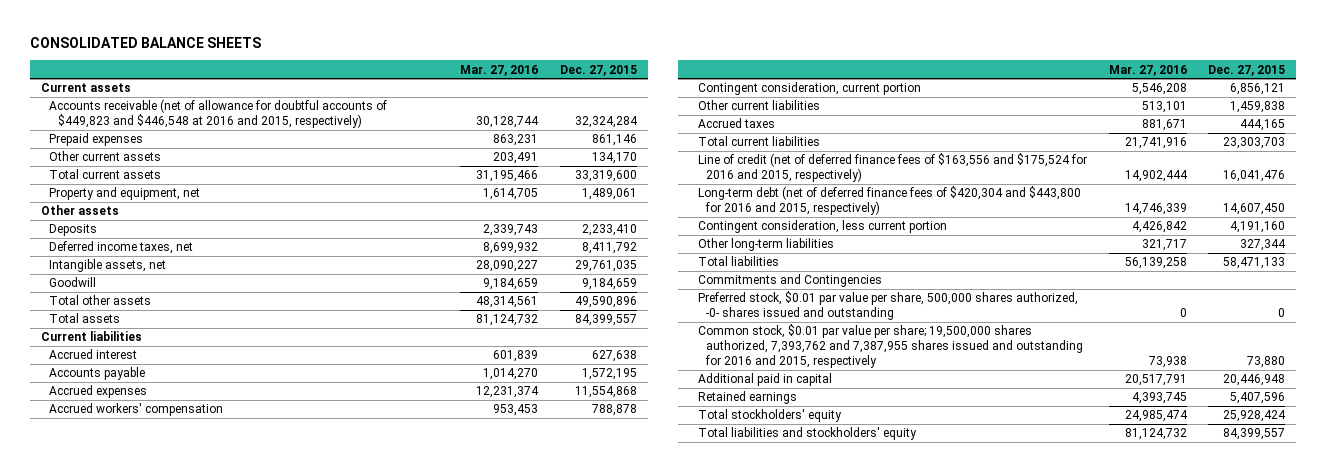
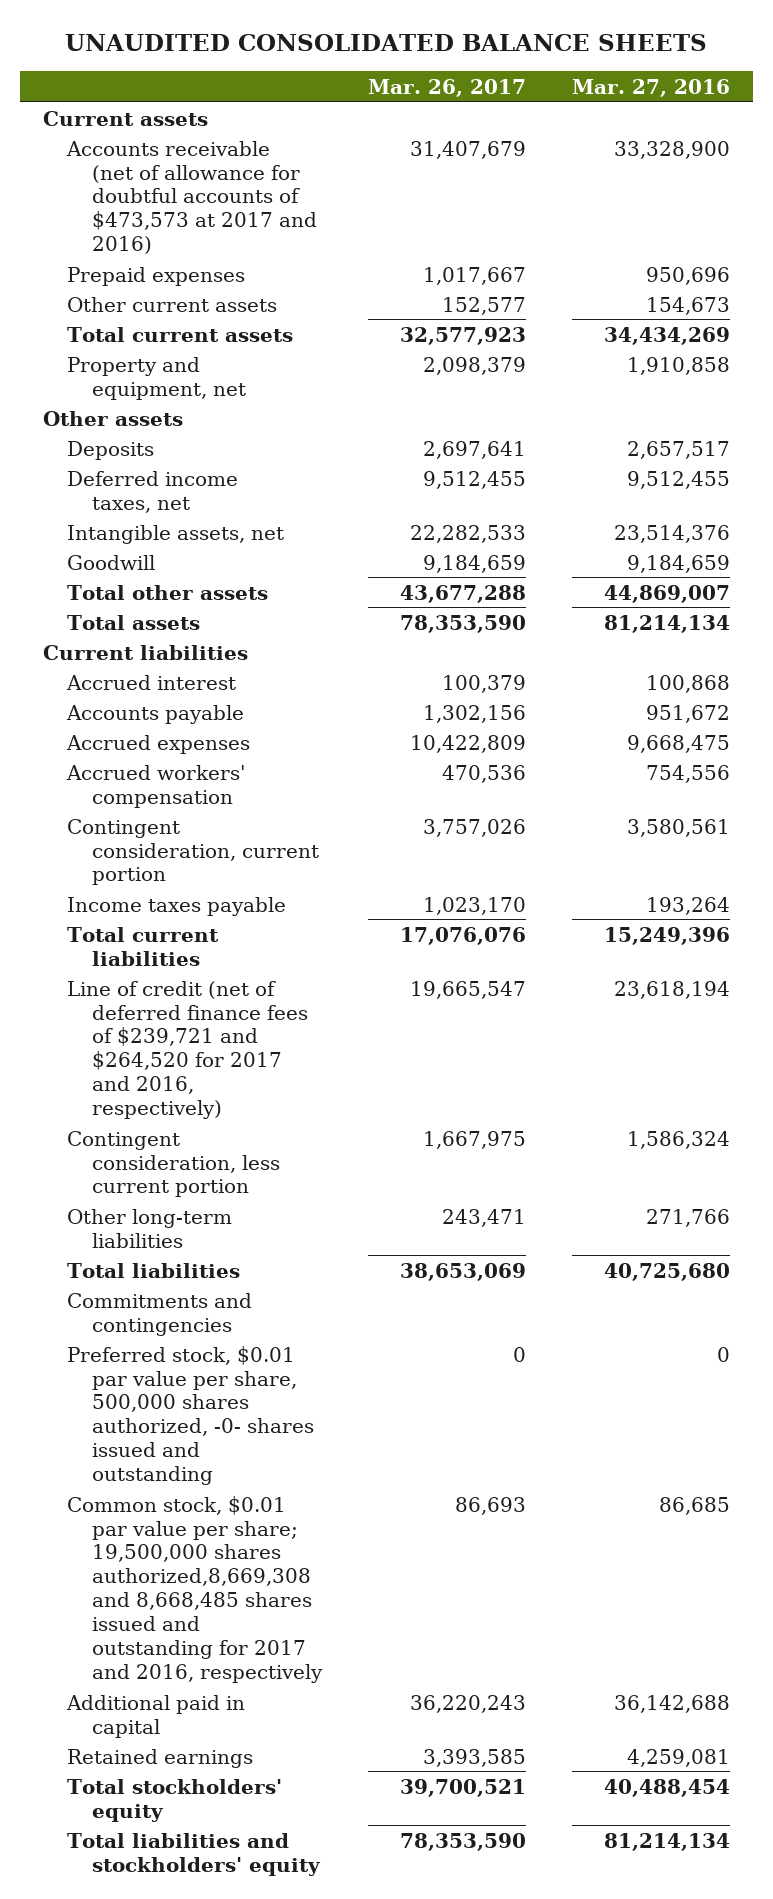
- CONSOLIDATED BALANCE SHEETS
+ UNAUDITED CONSOLIDATED BALANCE SHEETS
- | Mar. 27, 2016 | Dec. 27, 2015
+ | Mar. 26, 2017 | Mar. 27, 2016
- Accounts receivable (net of allowance for doubtful accounts of $449,823 and $446,548 at 2016 and 2015, respectively) | 30,128,744 | 32,324,284
- Prepaid expenses | 863,231 | 861,146
- Other current assets | 203,491 | 134,170
- Total current assets | 31,195,466 | 33,319,600
- Property and equipment, net | 1,614,705 | 1,489,061
+ Accounts receivable (net of allowance for doubtful accounts of $473,573 at 2017 and 2016) | 31,407,679 | 33,328,900
+ Prepaid expenses | 1,017,667 | 950,696
+ Other current assets | 152,577 | 154,673
+ Total current assets | 32,577,923 | 34,434,269
+ Property and equipment, net | 2,098,379 | 1,910,858
- Deposits | 2,339,743 | 2,233,410
- Deferred income taxes, net | 8,699,932 | 8,411,792
- Intangible assets, net | 28,090,227 | 29,761,035
+ Deposits | 2,697,641 | 2,657,517
+ Deferred income taxes, net | 9,512,455 | 9,512,455
+ Intangible assets, net | 22,282,533 | 23,514,376
- Total other assets | 48,314,561 | 49,590,896
- Total assets | 81,124,732 | 84,399,557
+ Total other assets | 43,677,288 | 44,869,007
+ Total assets | 78,353,590 | 81,214,134
- Accrued interest | 601,839 | 627,638
- Accounts payable | 1,014,270 | 1,572,195
- Accrued expenses | 12,231,374 | 11,554,868
- Accrued workers' compensation | 953,453 | 788,878
- Contingent consideration, current portion | 5,546,208 | 6,856,121
- Other current liabilities | 513,101 | 1,459,838
- Accrued taxes | 881,671 | 444,165
- Total current liabilities | 21,741,916 | 23,303,703
- Line of credit (net of deferred finance fees of $163,556 and $175,524 for 2016 and 2015, respectively) | 14,902,444 | 16,041,476
- Long-term debt (net of deferred finance fees of $420,304 and $443,800 for 2016 and 2015, respectively) | 14,746,339 | 14,607,450
- Contingent consideration, less current portion | 4,426,842 | 4,191,160
- Other long-term liabilities | 321,717 | 327,344
- Total liabilities | 56,139,258 | 58,471,133
- Commitments and Contingencies
+ Accrued interest | 100,379 | 100,868
+ Accounts payable | 1,302,156 | 951,672
+ Accrued expenses | 10,422,809 | 9,668,475
+ Accrued workers' compensation | 470,536 | 754,556
+ Contingent consideration, current portion | 3,757,026 | 3,580,561
+ Income taxes payable | 1,023,170 | 193,264
+ Total current liabilities | 17,076,076 | 15,249,396
+ Line of credit (net of deferred finance fees of $239,721 and $264,520 for 2017 and 2016, respectively) | 19,665,547 | 23,618,194
+ Contingent consideration, less current portion | 1,667,975 | 1,586,324
+ Other long-term liabilities | 243,471 | 271,766
+ Total liabilities | 38,653,069 | 40,725,680
+ Commitments and contingencies
- Common stock, $0.01 par value per share; 19,500,000 shares authorized, 7,393,762 and 7,387,955 shares issued and outstanding for 2016 and 2015, respectively | 73,938 | 73,880
- Additional paid in capital | 20,517,791 | 20,446,948
- Retained earnings | 4,393,745 | 5,407,596
- Total stockholders' equity | 24,985,474 | 25,928,424
- Total liabilities and stockholders' equity | 81,124,732 | 84,399,557
+ Common stock, $0.01 par value per share; 19,500,000 shares authorized,8,669,308 and 8,668,485 shares issued and outstanding for 2017 and 2016, respectively | 86,693 | 86,685
+ Additional paid in capital | 36,220,243 | 36,142,688
+ Retained earnings | 3,393,585 | 4,259,081
+ Total stockholders' equity | 39,700,521 | 40,488,454
+ Total liabilities and stockholders' equity | 78,353,590 | 81,214,134

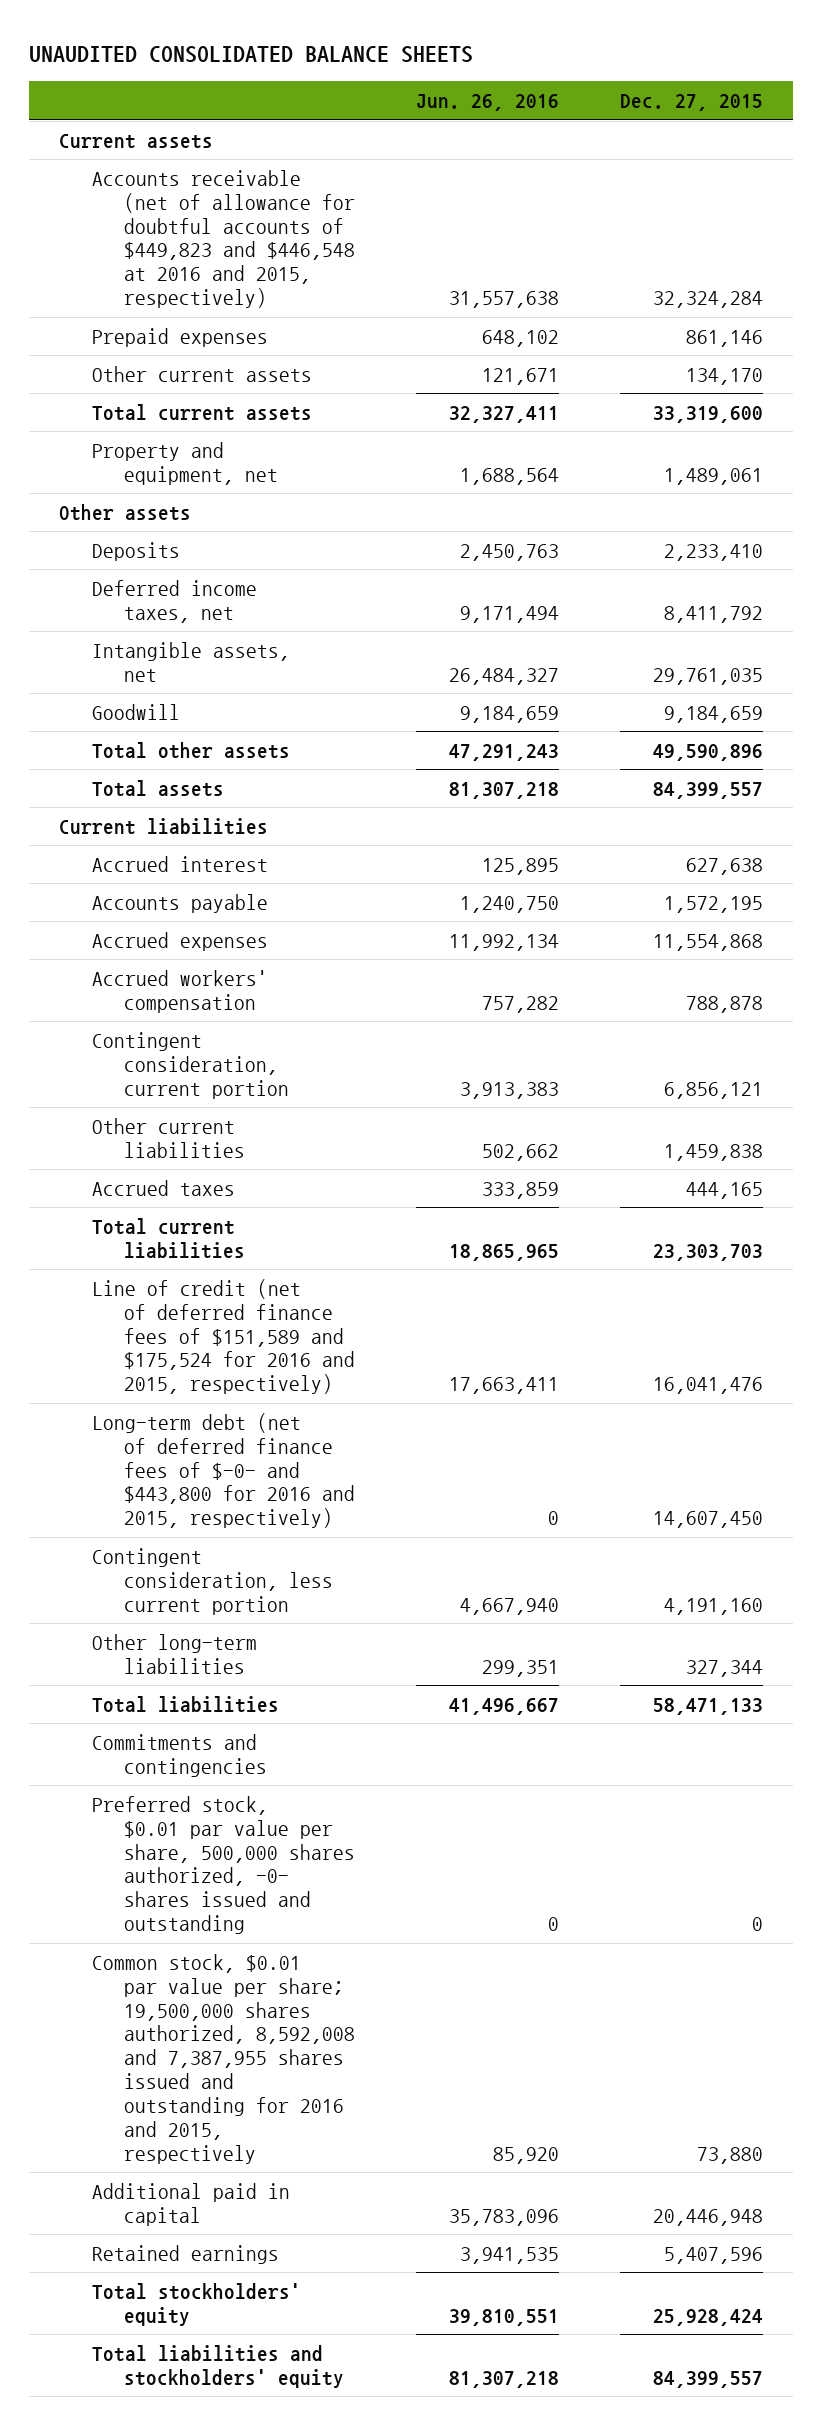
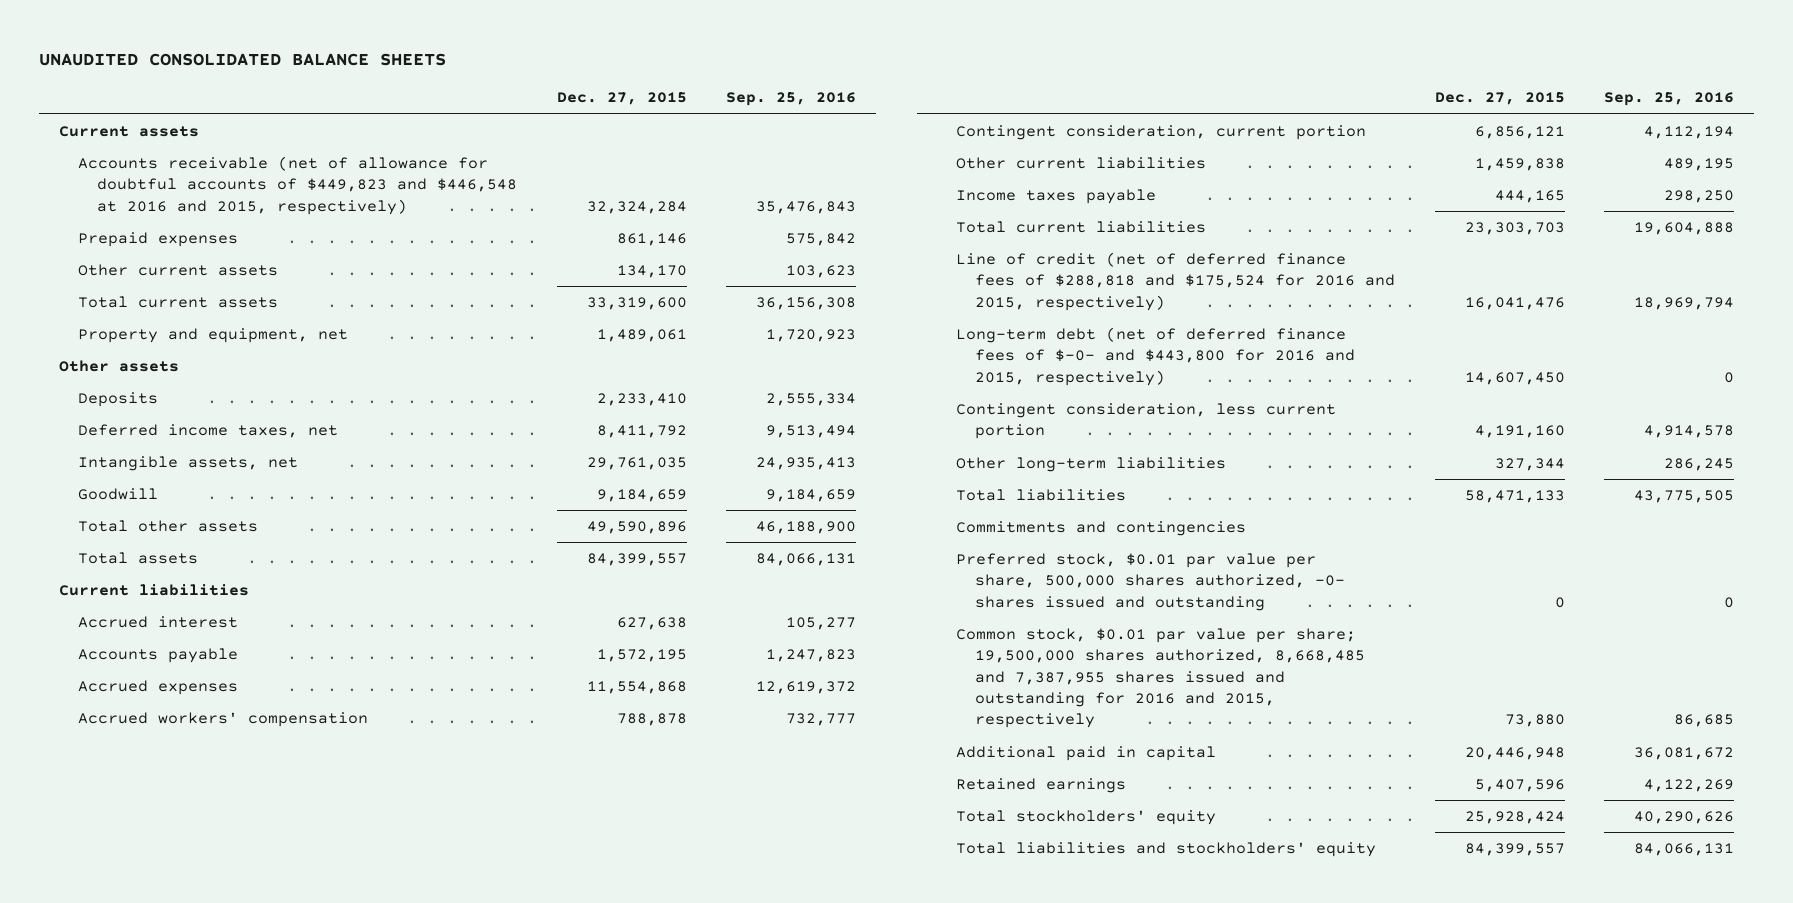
- | Jun. 26, 2016 | Dec. 27, 2015
+ | Dec. 27, 2015 | Sep. 25, 2016
- Accrued taxes | 333,859 | 444,165
+ Income taxes payable | 444,165 | 298,250
- Line of credit (net of deferred finance fees of $151,589 and $175,524 for 2016 and 2015, respectively) | 17,663,411 | 16,041,476
+ Line of credit (net of deferred finance fees of $288,818 and $175,524 for 2016 and 2015, respectively) | 16,041,476 | 18,969,794
- Common stock, $0.01 par value per share; 19,500,000 shares authorized, 8,592,008 and 7,387,955 shares issued and outstanding for 2016 and 2015, respectively | 85,920 | 73,880
+ Common stock, $0.01 par value per share; 19,500,000 shares authorized, 8,668,485 and 7,387,955 shares issued and outstanding for 2016 and 2015, respectively | 73,880 | 86,685

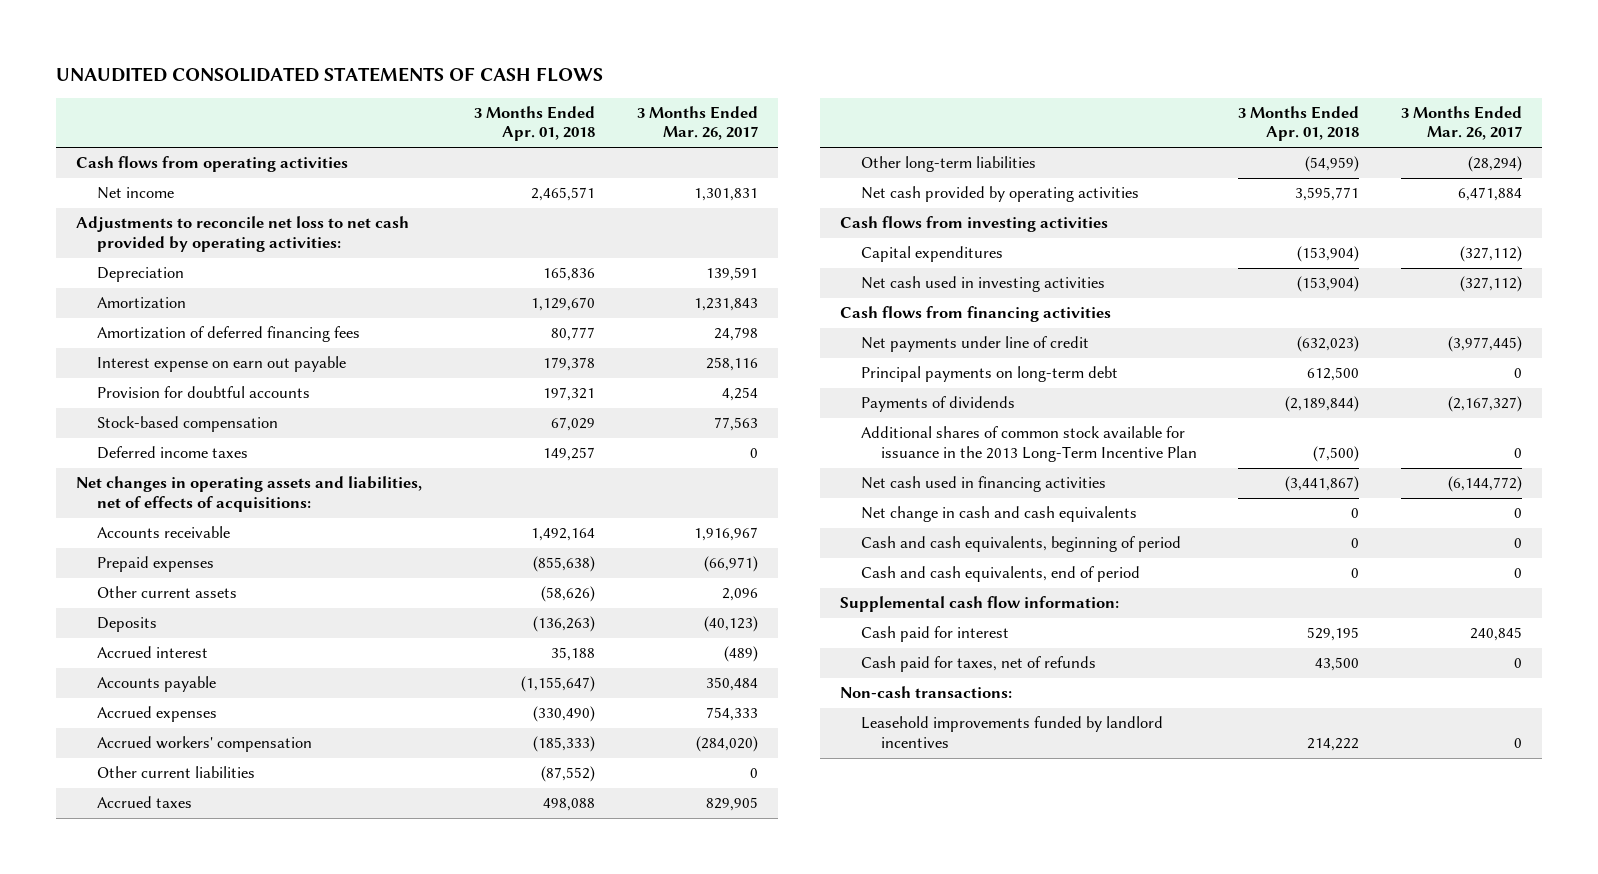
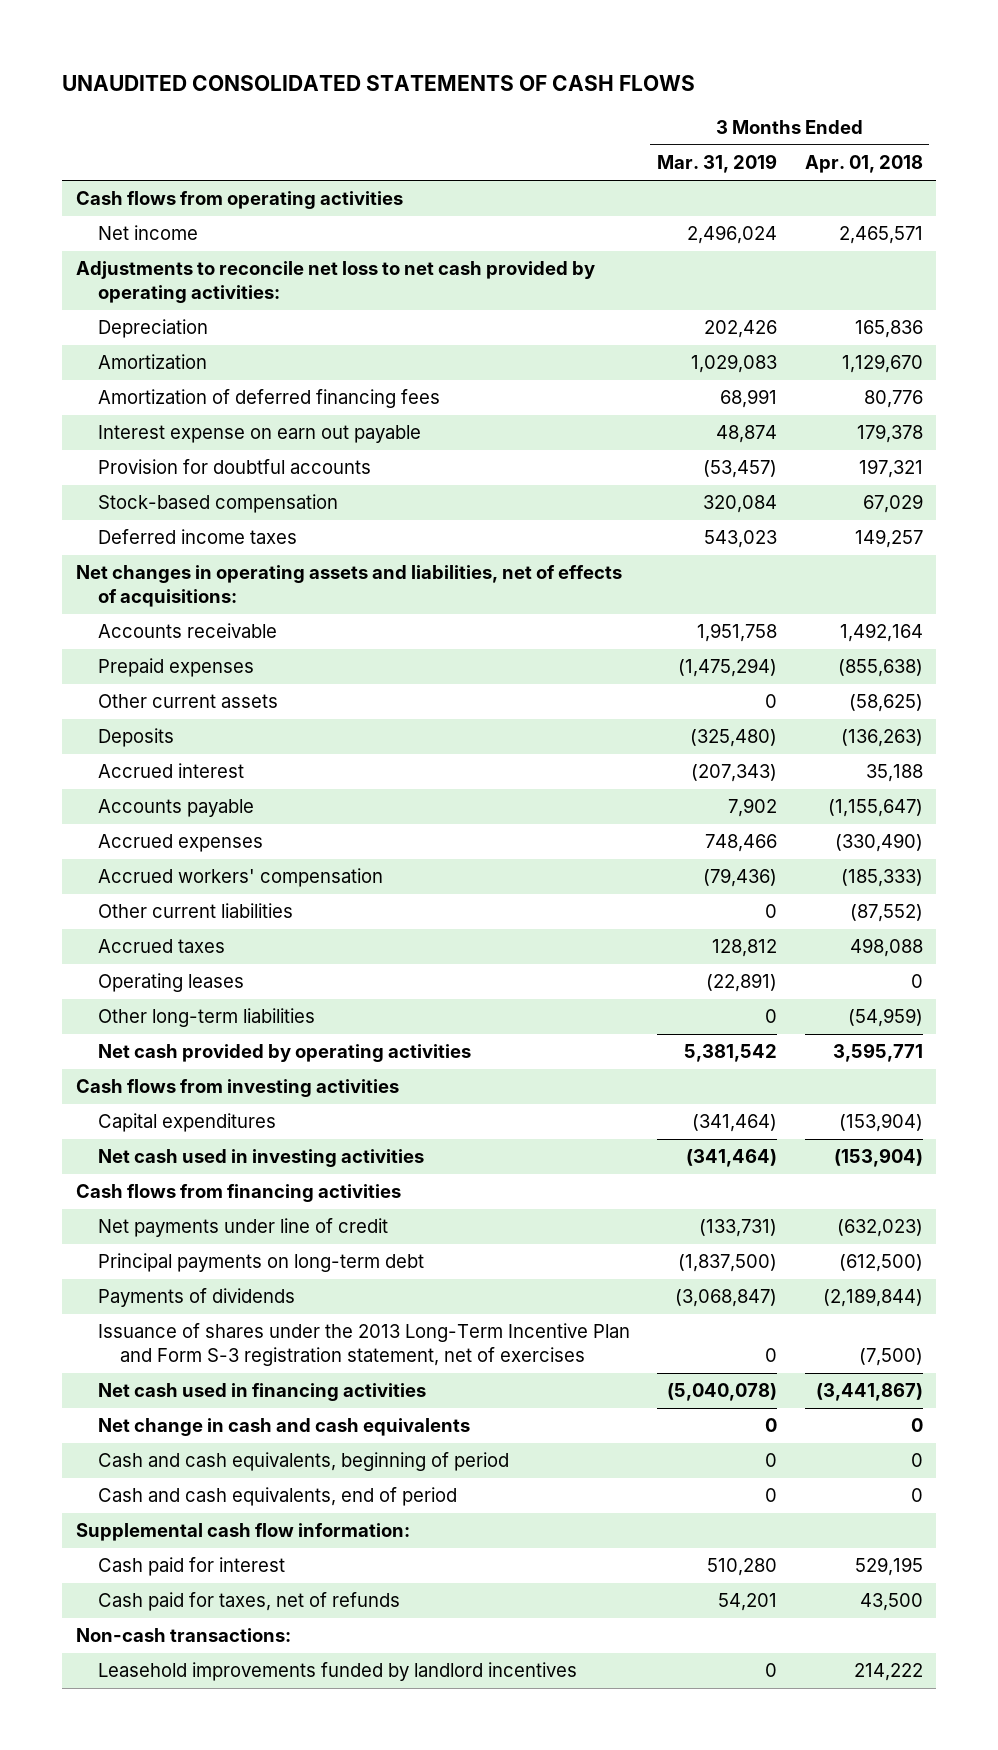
- | 3 Months Ended Apr. 01, 2018 | 3 Months Ended Mar. 26, 2017
+ | 3 Months Ended Mar. 31, 2019 | 3 Months Ended Apr. 01, 2018
- Amortization of deferred financing fees | 80,777 | 24,798
+ Amortization of deferred financing fees | 68,991 | 80,776
- Other current assets | (58,626) | 2,096
+ Other current assets | 0 | (58,625)
+ Operating leases | (22,891) | 0
- Principal payments on long-term debt | 612,500 | 0
+ Principal payments on long-term debt | (1,837,500) | (612,500)
- Additional shares of common stock available for issuance in the 2013 Long-Term Incentive Plan | (7,500) | 0
+ Issuance of shares under the 2013 Long-Term Incentive Plan and Form S-3 registration statement, net of exercises | 0 | (7,500)

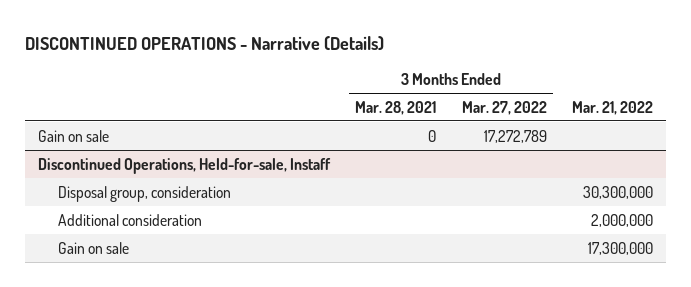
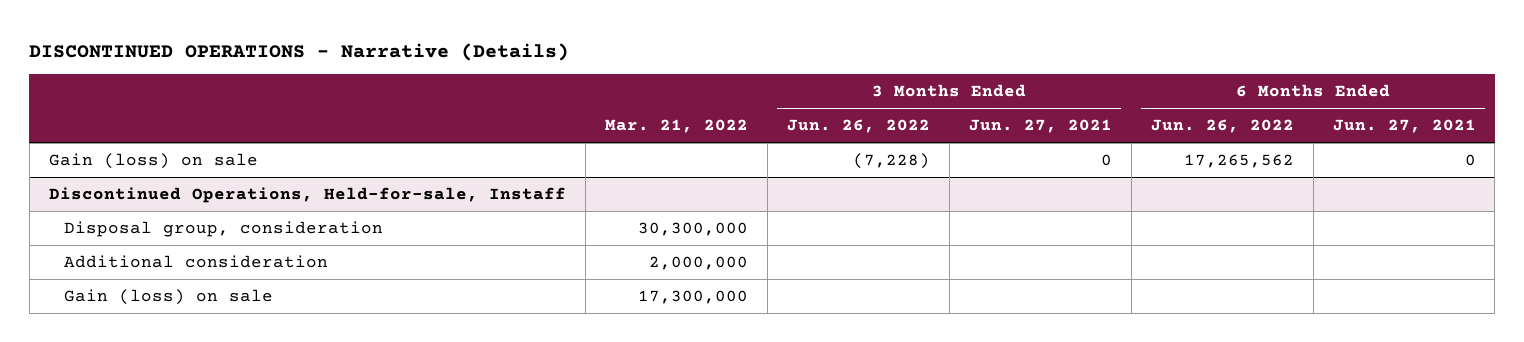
- | 3 Months Ended Mar. 28, 2021 | 3 Months Ended Mar. 27, 2022 | Mar. 21, 2022
+ | Mar. 21, 2022 | 3 Months Ended Jun. 26, 2022 | 3 Months Ended Jun. 27, 2021 | 6 Months Ended Jun. 26, 2022 | 6 Months Ended Jun. 27, 2021
- Gain on sale | 0 | 17,272,789 |
+ Gain (loss) on sale | | (7,228) | 0 | 17,265,562 | 0
@ Discontinued Operations, Held-for-sale, Instaff
- Gain on sale | | | 17,300,000
+ Gain (loss) on sale | 17,300,000 | | | |

